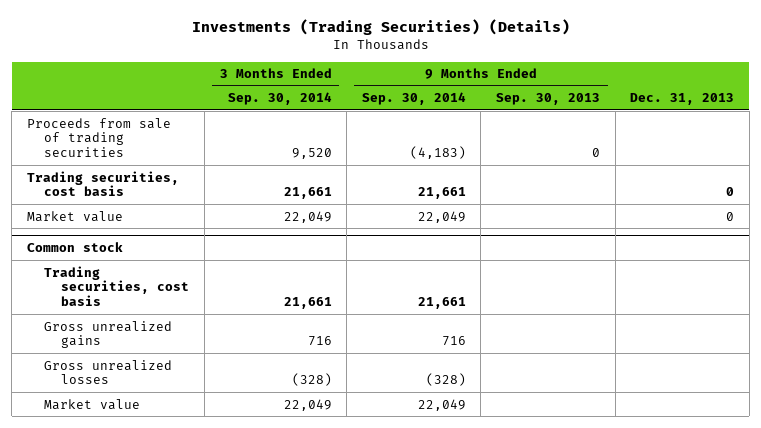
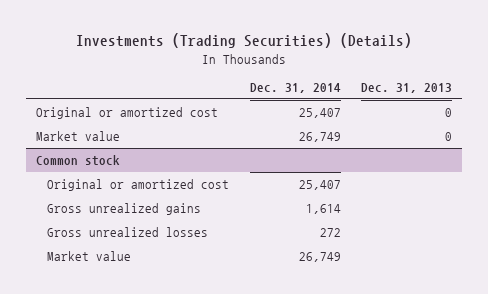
- | 3 Months Ended Sep. 30, 2014 | 9 Months Ended Sep. 30, 2014 | 9 Months Ended Sep. 30, 2013 | Dec. 31, 2013
+ | Dec. 31, 2014 | Dec. 31, 2013
- Proceeds from sale of trading securities | 9,520 | (4,183) | 0 |
- Trading securities, cost basis | 21,661 | 21,661 | | 0
+ Original or amortized cost | 25,407 | 0
@ Common stock
- Trading securities, cost basis | 21,661 | 21,661 | |
+ Original or amortized cost | 25,407 |

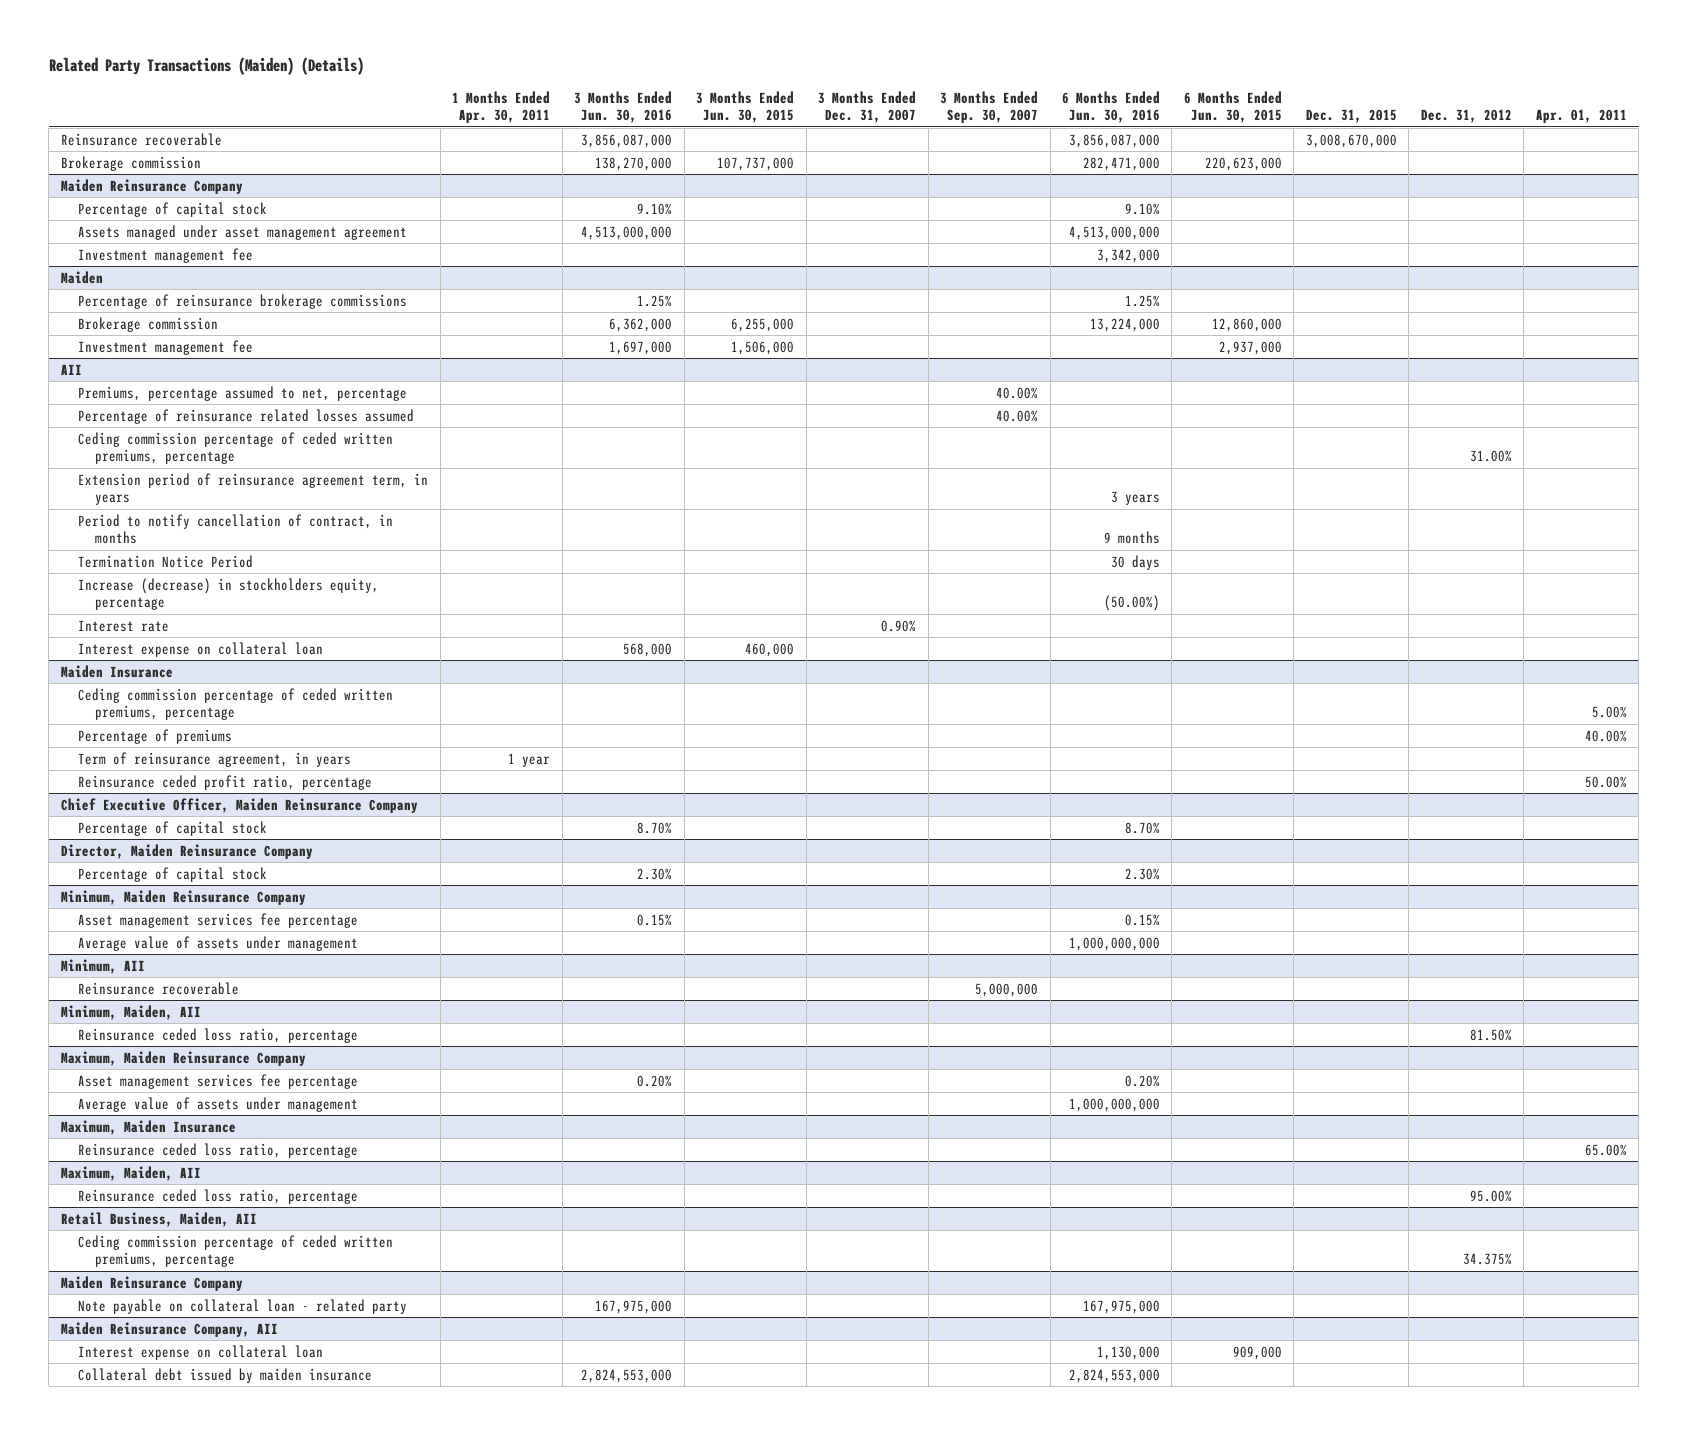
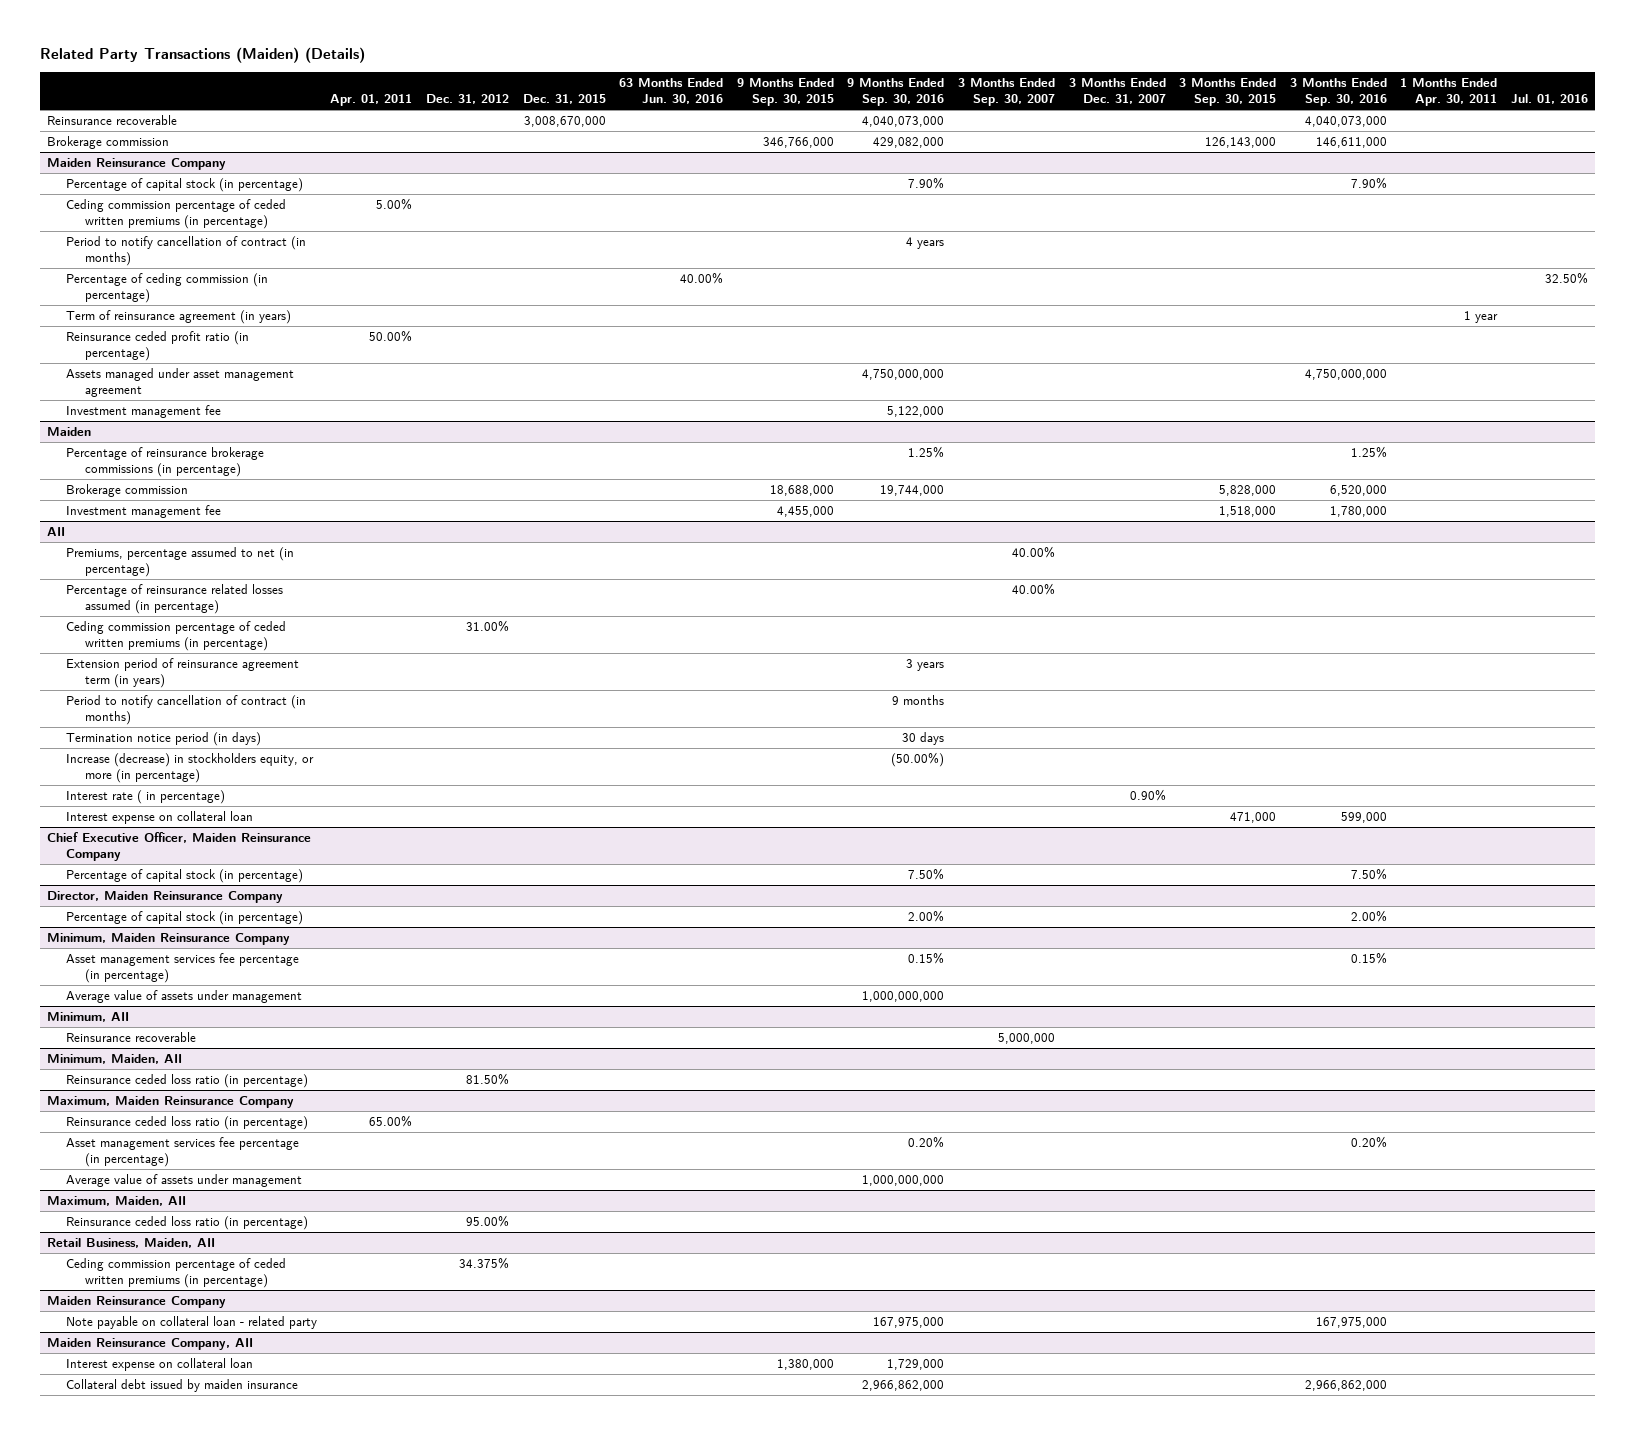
- | 1 Months Ended Apr. 30, 2011 | 3 Months Ended Jun. 30, 2016 | 3 Months Ended Jun. 30, 2015 | 3 Months Ended Dec. 31, 2007 | 3 Months Ended Sep. 30, 2007 | 6 Months Ended Jun. 30, 2016 | 6 Months Ended Jun. 30, 2015 | Dec. 31, 2015 | Dec. 31, 2012 | Apr. 01, 2011
+ | Apr. 01, 2011 | Dec. 31, 2012 | Dec. 31, 2015 | 63 Months Ended Jun. 30, 2016 | 9 Months Ended Sep. 30, 2015 | 9 Months Ended Sep. 30, 2016 | 3 Months Ended Sep. 30, 2007 | 3 Months Ended Dec. 31, 2007 | 3 Months Ended Sep. 30, 2015 | 3 Months Ended Sep. 30, 2016 | 1 Months Ended Apr. 30, 2011 | Jul. 01, 2016
@ Maiden Reinsurance Company
- Percentage of capital stock | | 9.10% | | | | 9.10% | | | |
+ Percentage of capital stock (in percentage) | | | | | | 7.90% | | | | 7.90% | |
+ Ceding commission percentage of ceded written premiums (in percentage) | 5.00% | | | | | | | | | | |
+ Period to notify cancellation of contract (in months) | | | | | | 4 years | | | | | |
+ Percentage of ceding commission (in percentage) | | | | 40.00% | | | | | | | | 32.50%
+ Term of reinsurance agreement (in years) | | | | | | | | | | | 1 year |
+ Reinsurance ceded profit ratio (in percentage) | 50.00% | | | | | | | | | | |
@ Maiden
- Percentage of reinsurance brokerage commissions | | 1.25% | | | | 1.25% | | | |
+ Percentage of reinsurance brokerage commissions (in percentage) | | | | | | 1.25% | | | | 1.25% | |
@ AII
- Premiums, percentage assumed to net, percentage | | | | | 40.00% | | | | |
- Percentage of reinsurance related losses assumed | | | | | 40.00% | | | | |
- Ceding commission percentage of ceded written premiums, percentage | | | | | | | | | 31.00% |
- Extension period of reinsurance agreement term, in years | | | | | | 3 years | | | |
- Period to notify cancellation of contract, in months | | | | | | 9 months | | | |
- Termination Notice Period | | | | | | 30 days | | | |
- Increase (decrease) in stockholders equity, percentage | | | | | | (50.00%) | | | |
- Interest rate | | | | 0.90% | | | | | |
+ Premiums, percentage assumed to net (in percentage) | | | | | | | 40.00% | | | | |
+ Percentage of reinsurance related losses assumed (in percentage) | | | | | | | 40.00% | | | | |
+ Ceding commission percentage of ceded written premiums (in percentage) | | 31.00% | | | | | | | | | |
+ Extension period of reinsurance agreement term (in years) | | | | | | 3 years | | | | | |
+ Period to notify cancellation of contract (in months) | | | | | | 9 months | | | | | |
+ Termination notice period (in days) | | | | | | 30 days | | | | | |
+ Increase (decrease) in stockholders equity, or more (in percentage) | | | | | | (50.00%) | | | | | |
+ Interest rate ( in percentage) | | | | | | | | 0.90% | | | |
- Maiden Insurance
- Ceding commission percentage of ceded written premiums, percentage | | | | | | | | | | 5.00%
- Percentage of premiums | | | | | | | | | | 40.00%
- Term of reinsurance agreement, in years | 1 year | | | | | | | | |
- Reinsurance ceded profit ratio, percentage | | | | | | | | | | 50.00%
@ Chief Executive Officer, Maiden Reinsurance Company
- Percentage of capital stock | | 8.70% | | | | 8.70% | | | |
+ Percentage of capital stock (in percentage) | | | | | | 7.50% | | | | 7.50% | |
@ Director, Maiden Reinsurance Company
- Percentage of capital stock | | 2.30% | | | | 2.30% | | | |
+ Percentage of capital stock (in percentage) | | | | | | 2.00% | | | | 2.00% | |
@ Minimum, Maiden Reinsurance Company
- Asset management services fee percentage | | 0.15% | | | | 0.15% | | | |
+ Asset management services fee percentage (in percentage) | | | | | | 0.15% | | | | 0.15% | |
@ Minimum, Maiden, AII
- Reinsurance ceded loss ratio, percentage | | | | | | | | | 81.50% |
+ Reinsurance ceded loss ratio (in percentage) | | 81.50% | | | | | | | | | |
@ Maximum, Maiden Reinsurance Company
- Asset management services fee percentage | | 0.20% | | | | 0.20% | | | |
+ Reinsurance ceded loss ratio (in percentage) | 65.00% | | | | | | | | | | |
+ Asset management services fee percentage (in percentage) | | | | | | 0.20% | | | | 0.20% | |
- Maximum, Maiden Insurance
- Reinsurance ceded loss ratio, percentage | | | | | | | | | | 65.00%
@ Maximum, Maiden, AII
- Reinsurance ceded loss ratio, percentage | | | | | | | | | 95.00% |
+ Reinsurance ceded loss ratio (in percentage) | | 95.00% | | | | | | | | | |
@ Retail Business, Maiden, AII
- Ceding commission percentage of ceded written premiums, percentage | | | | | | | | | 34.375% |
+ Ceding commission percentage of ceded written premiums (in percentage) | | 34.375% | | | | | | | | | |

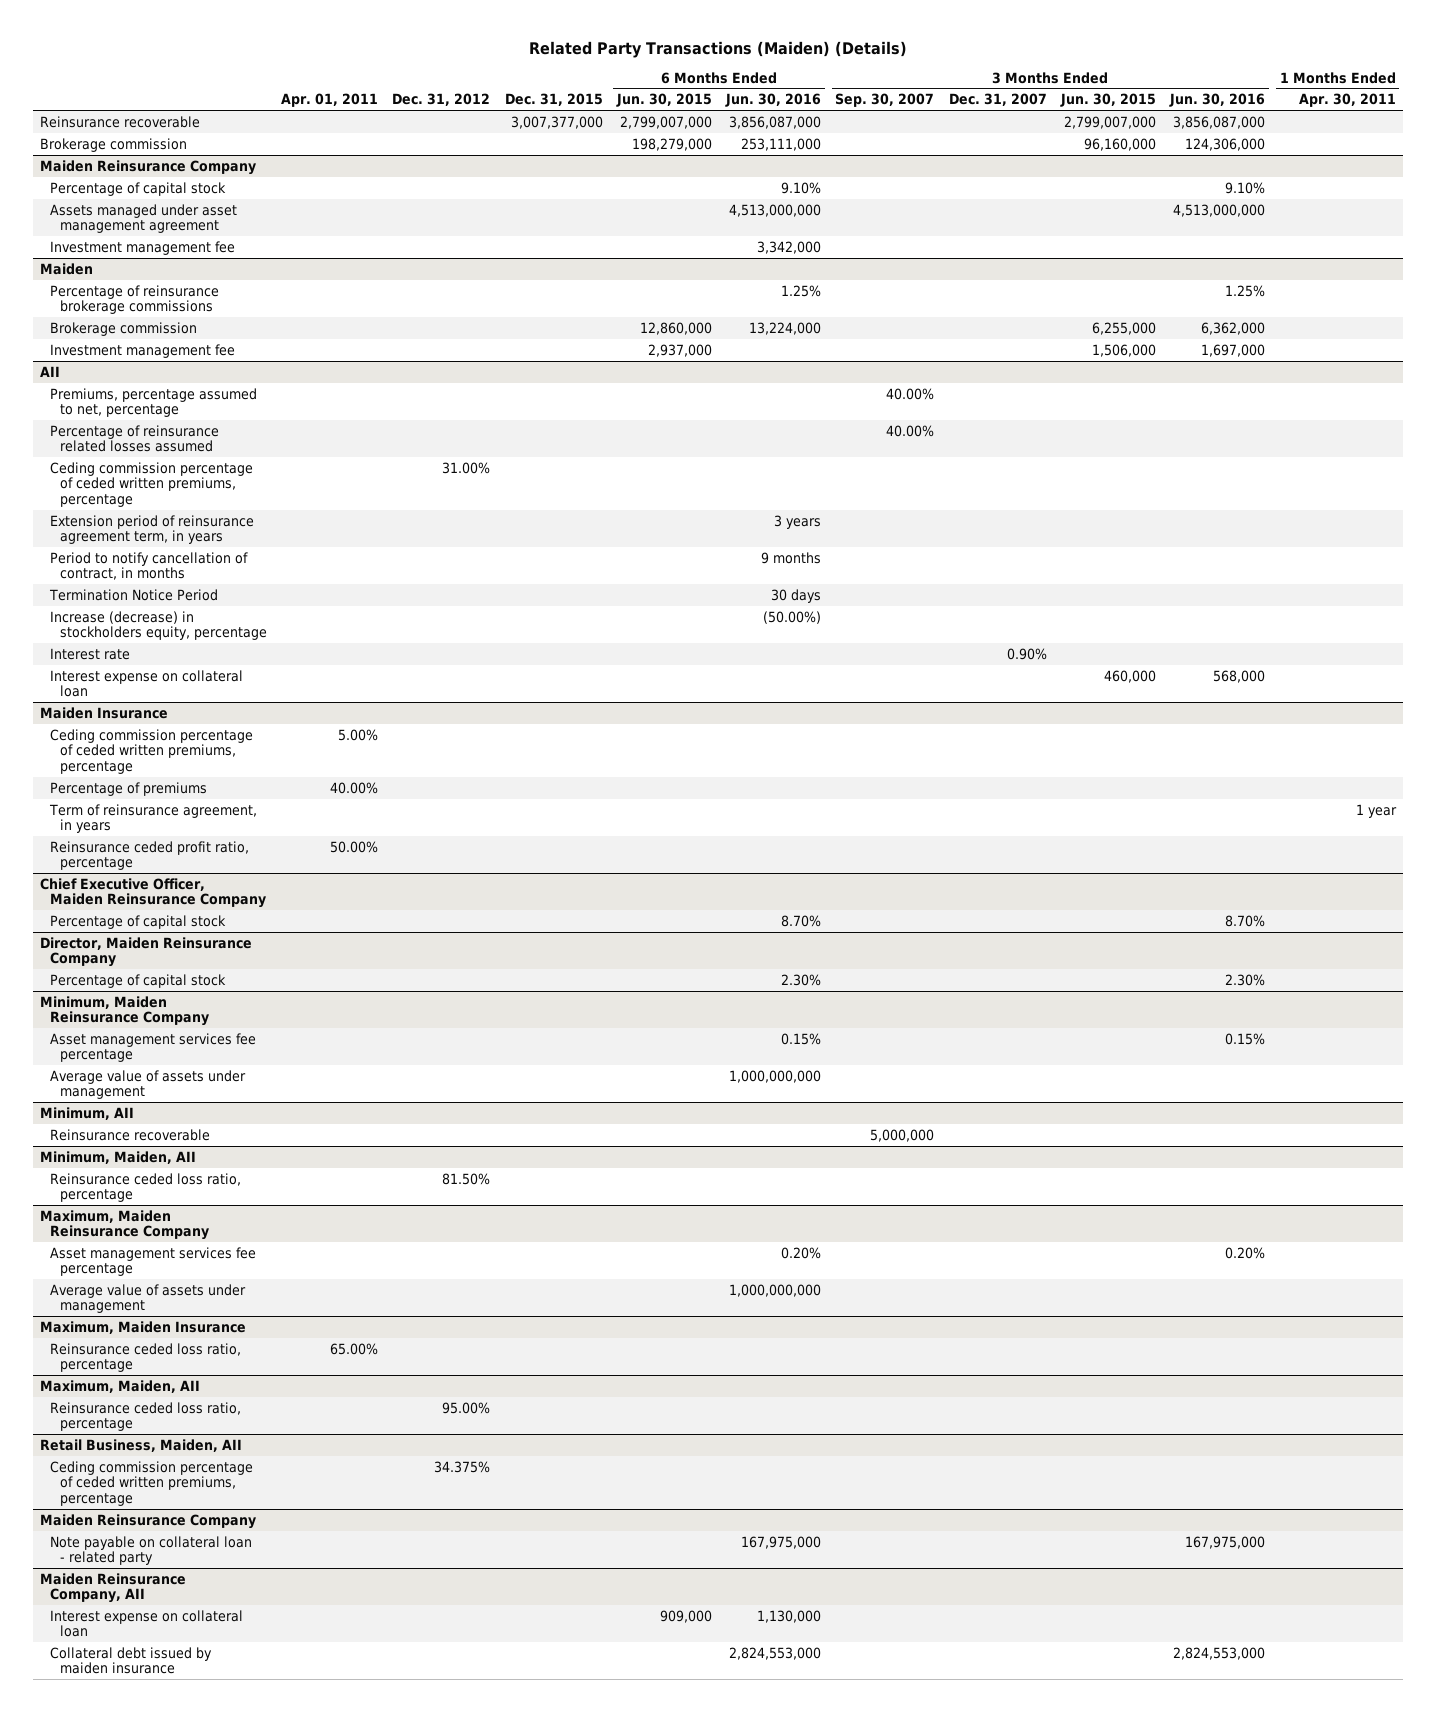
- | Apr. 01, 2011 | Dec. 31, 2012 | Dec. 31, 2015 | 63 Months Ended Jun. 30, 2016 | 9 Months Ended Sep. 30, 2015 | 9 Months Ended Sep. 30, 2016 | 3 Months Ended Sep. 30, 2007 | 3 Months Ended Dec. 31, 2007 | 3 Months Ended Sep. 30, 2015 | 3 Months Ended Sep. 30, 2016 | 1 Months Ended Apr. 30, 2011 | Jul. 01, 2016
+ | Apr. 01, 2011 | Dec. 31, 2012 | Dec. 31, 2015 | 6 Months Ended Jun. 30, 2015 | 6 Months Ended Jun. 30, 2016 | 3 Months Ended Sep. 30, 2007 | 3 Months Ended Dec. 31, 2007 | 3 Months Ended Jun. 30, 2015 | 3 Months Ended Jun. 30, 2016 | 1 Months Ended Apr. 30, 2011
- Reinsurance recoverable | | | 3,008,670,000 | | | 4,040,073,000 | | | | 4,040,073,000 | |
+ Reinsurance recoverable | | | 3,007,377,000 | 2,799,007,000 | 3,856,087,000 | | | 2,799,007,000 | 3,856,087,000 |
@ Maiden Reinsurance Company
- Percentage of capital stock (in percentage) | | | | | | 7.90% | | | | 7.90% | |
- Ceding commission percentage of ceded written premiums (in percentage) | 5.00% | | | | | | | | | | |
- Period to notify cancellation of contract (in months) | | | | | | 4 years | | | | | |
- Percentage of ceding commission (in percentage) | | | | 40.00% | | | | | | | | 32.50%
- Term of reinsurance agreement (in years) | | | | | | | | | | | 1 year |
- Reinsurance ceded profit ratio (in percentage) | 50.00% | | | | | | | | | | |
+ Percentage of capital stock | | | | | 9.10% | | | | 9.10% |
@ Maiden
- Percentage of reinsurance brokerage commissions (in percentage) | | | | | | 1.25% | | | | 1.25% | |
+ Percentage of reinsurance brokerage commissions | | | | | 1.25% | | | | 1.25% |
@ AII
- Premiums, percentage assumed to net (in percentage) | | | | | | | 40.00% | | | | |
- Percentage of reinsurance related losses assumed (in percentage) | | | | | | | 40.00% | | | | |
- Ceding commission percentage of ceded written premiums (in percentage) | | 31.00% | | | | | | | | | |
- Extension period of reinsurance agreement term (in years) | | | | | | 3 years | | | | | |
- Period to notify cancellation of contract (in months) | | | | | | 9 months | | | | | |
- Termination notice period (in days) | | | | | | 30 days | | | | | |
- Increase (decrease) in stockholders equity, or more (in percentage) | | | | | | (50.00%) | | | | | |
- Interest rate ( in percentage) | | | | | | | | 0.90% | | | |
+ Premiums, percentage assumed to net, percentage | | | | | | 40.00% | | | |
+ Percentage of reinsurance related losses assumed | | | | | | 40.00% | | | |
+ Ceding commission percentage of ceded written premiums, percentage | | 31.00% | | | | | | | |
+ Extension period of reinsurance agreement term, in years | | | | | 3 years | | | | |
+ Period to notify cancellation of contract, in months | | | | | 9 months | | | | |
+ Termination Notice Period | | | | | 30 days | | | | |
+ Increase (decrease) in stockholders equity, percentage | | | | | (50.00%) | | | | |
+ Interest rate | | | | | | | 0.90% | | |
+ Maiden Insurance
+ Ceding commission percentage of ceded written premiums, percentage | 5.00% | | | | | | | | |
+ Percentage of premiums | 40.00% | | | | | | | | |
+ Term of reinsurance agreement, in years | | | | | | | | | | 1 year
+ Reinsurance ceded profit ratio, percentage | 50.00% | | | | | | | | |
@ Chief Executive Officer, Maiden Reinsurance Company
- Percentage of capital stock (in percentage) | | | | | | 7.50% | | | | 7.50% | |
+ Percentage of capital stock | | | | | 8.70% | | | | 8.70% |
@ Director, Maiden Reinsurance Company
- Percentage of capital stock (in percentage) | | | | | | 2.00% | | | | 2.00% | |
+ Percentage of capital stock | | | | | 2.30% | | | | 2.30% |
@ Minimum, Maiden Reinsurance Company
- Asset management services fee percentage (in percentage) | | | | | | 0.15% | | | | 0.15% | |
+ Asset management services fee percentage | | | | | 0.15% | | | | 0.15% |
@ Minimum, Maiden, AII
- Reinsurance ceded loss ratio (in percentage) | | 81.50% | | | | | | | | | |
+ Reinsurance ceded loss ratio, percentage | | 81.50% | | | | | | | |
@ Maximum, Maiden Reinsurance Company
- Reinsurance ceded loss ratio (in percentage) | 65.00% | | | | | | | | | | |
- Asset management services fee percentage (in percentage) | | | | | | 0.20% | | | | 0.20% | |
+ Asset management services fee percentage | | | | | 0.20% | | | | 0.20% |
+ Maximum, Maiden Insurance
+ Reinsurance ceded loss ratio, percentage | 65.00% | | | | | | | | |
@ Maximum, Maiden, AII
- Reinsurance ceded loss ratio (in percentage) | | 95.00% | | | | | | | | | |
+ Reinsurance ceded loss ratio, percentage | | 95.00% | | | | | | | |
@ Retail Business, Maiden, AII
- Ceding commission percentage of ceded written premiums (in percentage) | | 34.375% | | | | | | | | | |
+ Ceding commission percentage of ceded written premiums, percentage | | 34.375% | | | | | | | |

